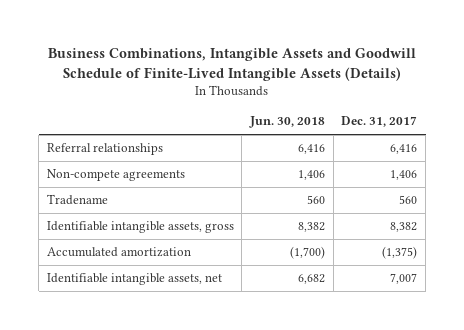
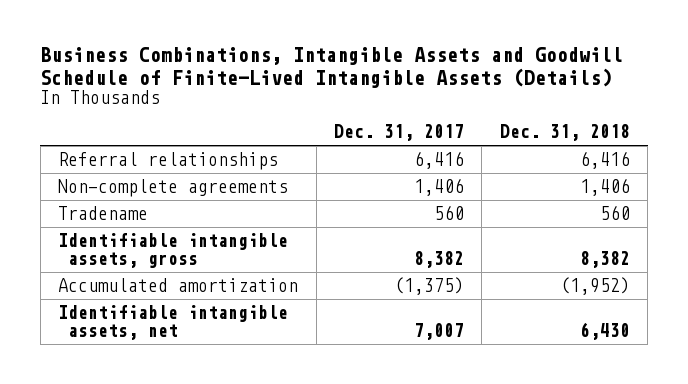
- | Jun. 30, 2018 | Dec. 31, 2017
+ | Dec. 31, 2017 | Dec. 31, 2018
- Non-compete agreements | 1,406 | 1,406
+ Non-complete agreements | 1,406 | 1,406

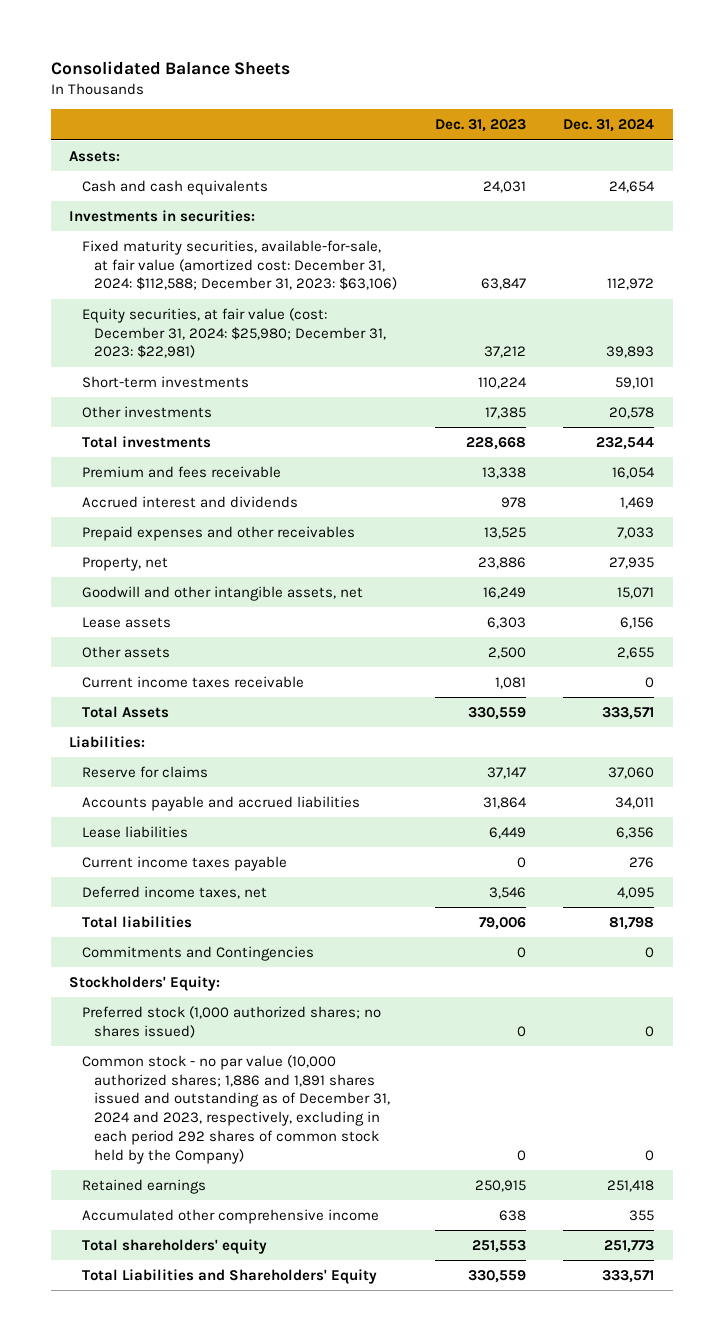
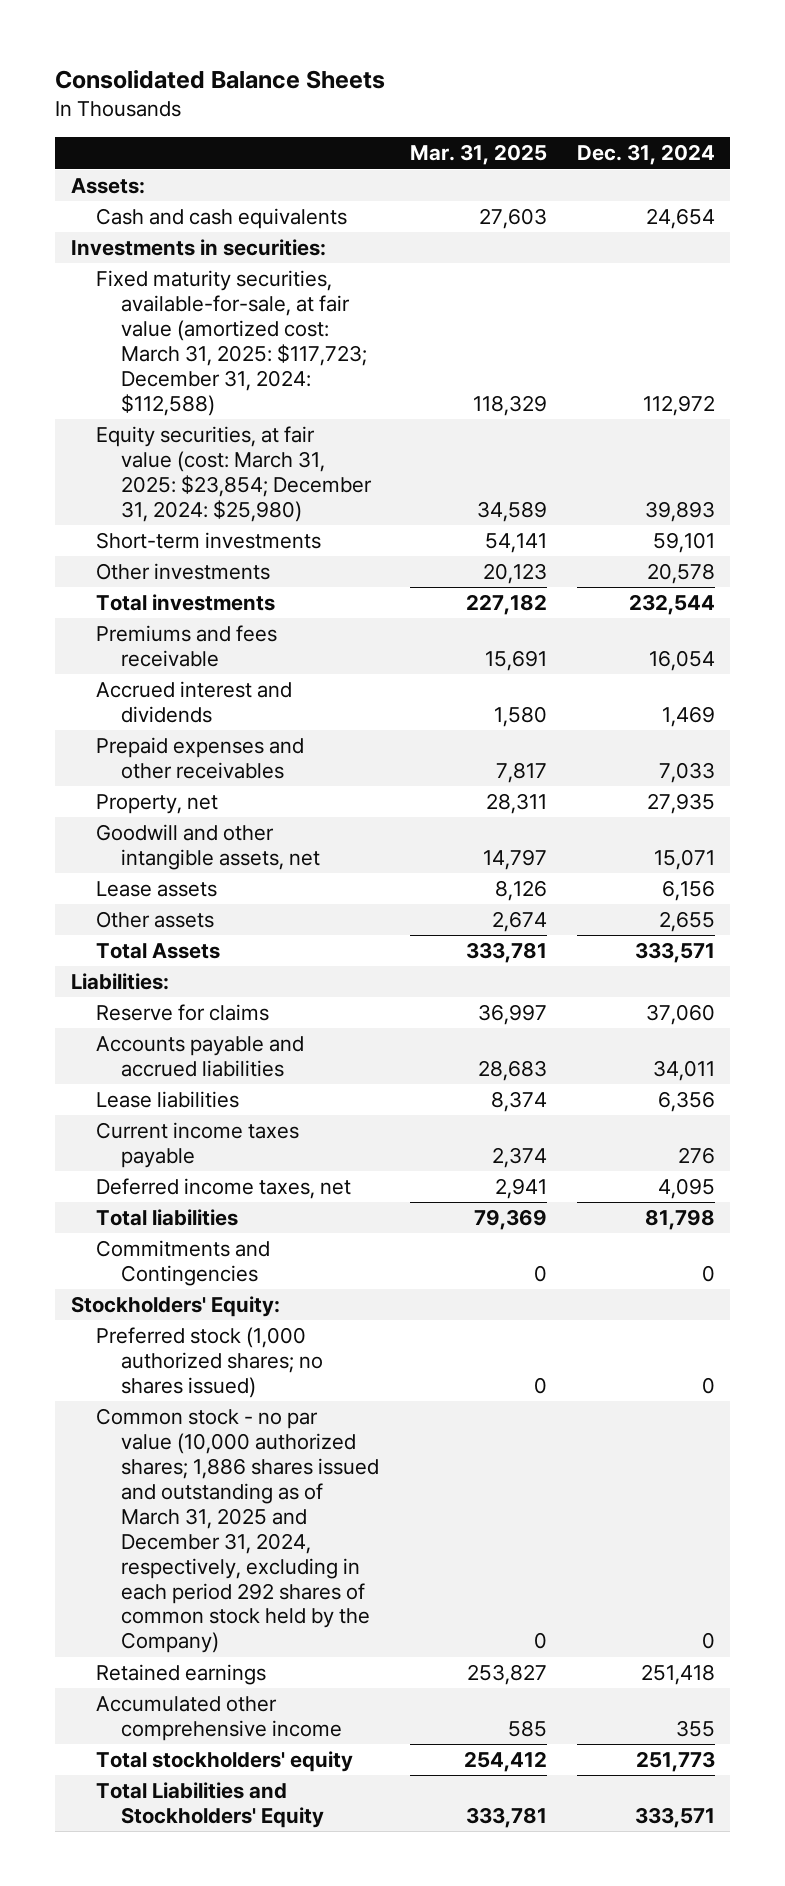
- | Dec. 31, 2023 | Dec. 31, 2024
+ | Mar. 31, 2025 | Dec. 31, 2024
- Fixed maturity securities, available-for-sale, at fair value (amortized cost: December 31, 2024: $112,588; December 31, 2023: $63,106) | 63,847 | 112,972
- Equity securities, at fair value (cost: December 31, 2024: $25,980; December 31, 2023: $22,981) | 37,212 | 39,893
+ Fixed maturity securities, available-for-sale, at fair value (amortized cost: March 31, 2025: $117,723; December 31, 2024: $112,588) | 118,329 | 112,972
+ Equity securities, at fair value (cost: March 31, 2025: $23,854; December 31, 2024: $25,980) | 34,589 | 39,893
- Premium and fees receivable | 13,338 | 16,054
+ Premiums and fees receivable | 15,691 | 16,054
- Current income taxes receivable | 1,081 | 0
- Common stock - no par value (10,000 authorized shares; 1,886 and 1,891 shares issued and outstanding as of December 31, 2024 and 2023, respectively, excluding in each period 292 shares of common stock held by the Company) | 0 | 0
+ Common stock - no par value (10,000 authorized shares; 1,886 shares issued and outstanding as of March 31, 2025 and December 31, 2024, respectively, excluding in each period 292 shares of common stock held by the Company) | 0 | 0
- Total shareholders' equity | 251,553 | 251,773
- Total Liabilities and Shareholders' Equity | 330,559 | 333,571
+ Total stockholders' equity | 254,412 | 251,773
+ Total Liabilities and Stockholders' Equity | 333,781 | 333,571

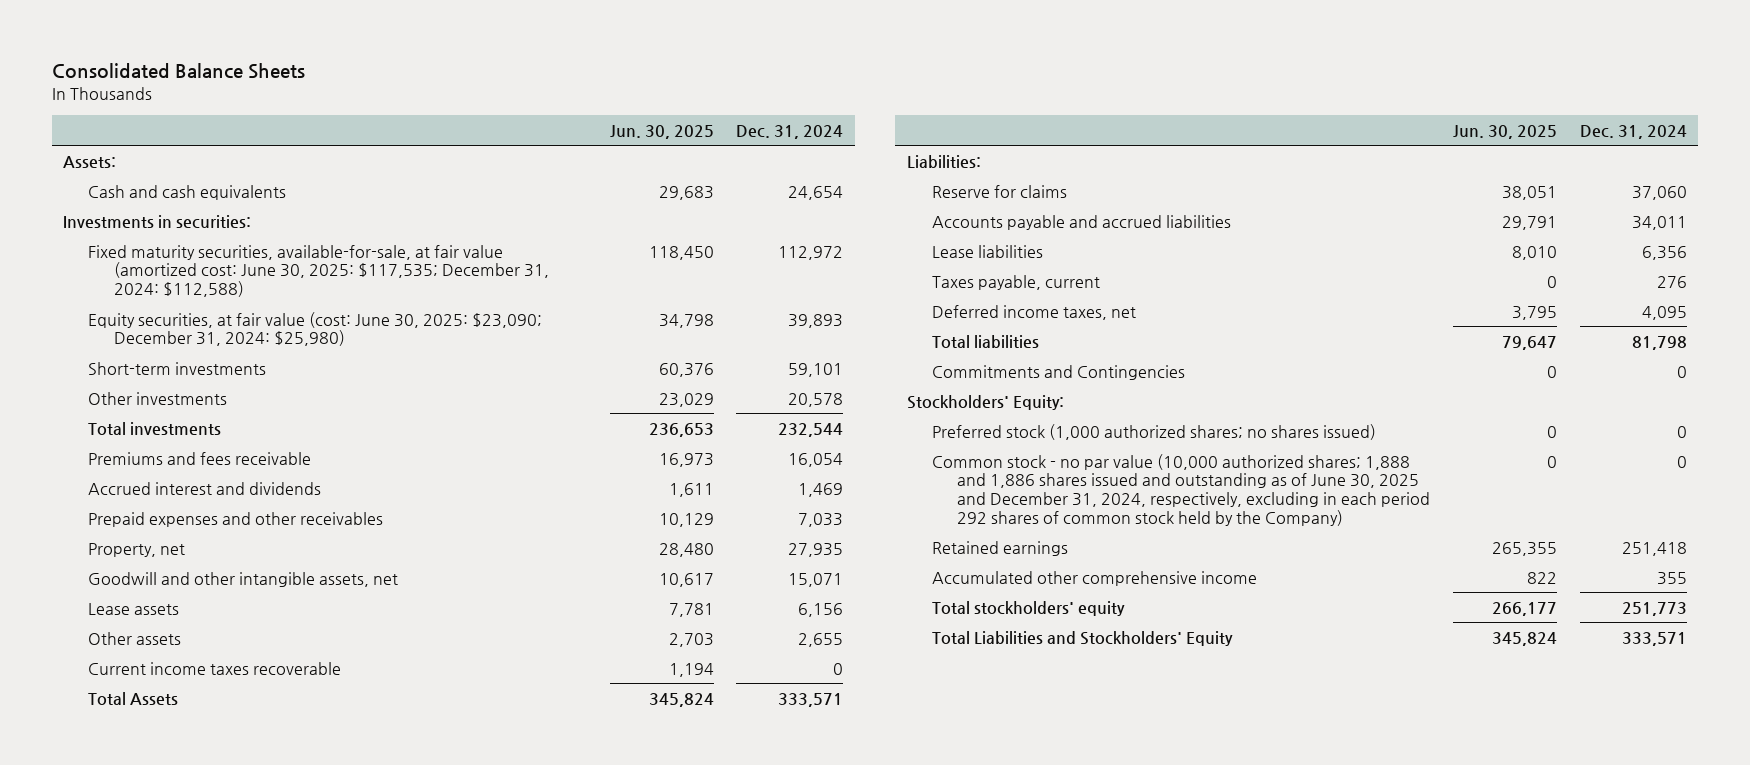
- | Mar. 31, 2025 | Dec. 31, 2024
+ | Jun. 30, 2025 | Dec. 31, 2024
- Fixed maturity securities, available-for-sale, at fair value (amortized cost: March 31, 2025: $117,723; December 31, 2024: $112,588) | 118,329 | 112,972
- Equity securities, at fair value (cost: March 31, 2025: $23,854; December 31, 2024: $25,980) | 34,589 | 39,893
+ Fixed maturity securities, available-for-sale, at fair value (amortized cost: June 30, 2025: $117,535; December 31, 2024: $112,588) | 118,450 | 112,972
+ Equity securities, at fair value (cost: June 30, 2025: $23,090; December 31, 2024: $25,980) | 34,798 | 39,893
+ Current income taxes recoverable | 1,194 | 0
- Current income taxes payable | 2,374 | 276
+ Taxes payable, current | 0 | 276
- Common stock - no par value (10,000 authorized shares; 1,886 shares issued and outstanding as of March 31, 2025 and December 31, 2024, respectively, excluding in each period 292 shares of common stock held by the Company) | 0 | 0
+ Common stock - no par value (10,000 authorized shares; 1,888 and 1,886 shares issued and outstanding as of June 30, 2025 and December 31, 2024, respectively, excluding in each period 292 shares of common stock held by the Company) | 0 | 0

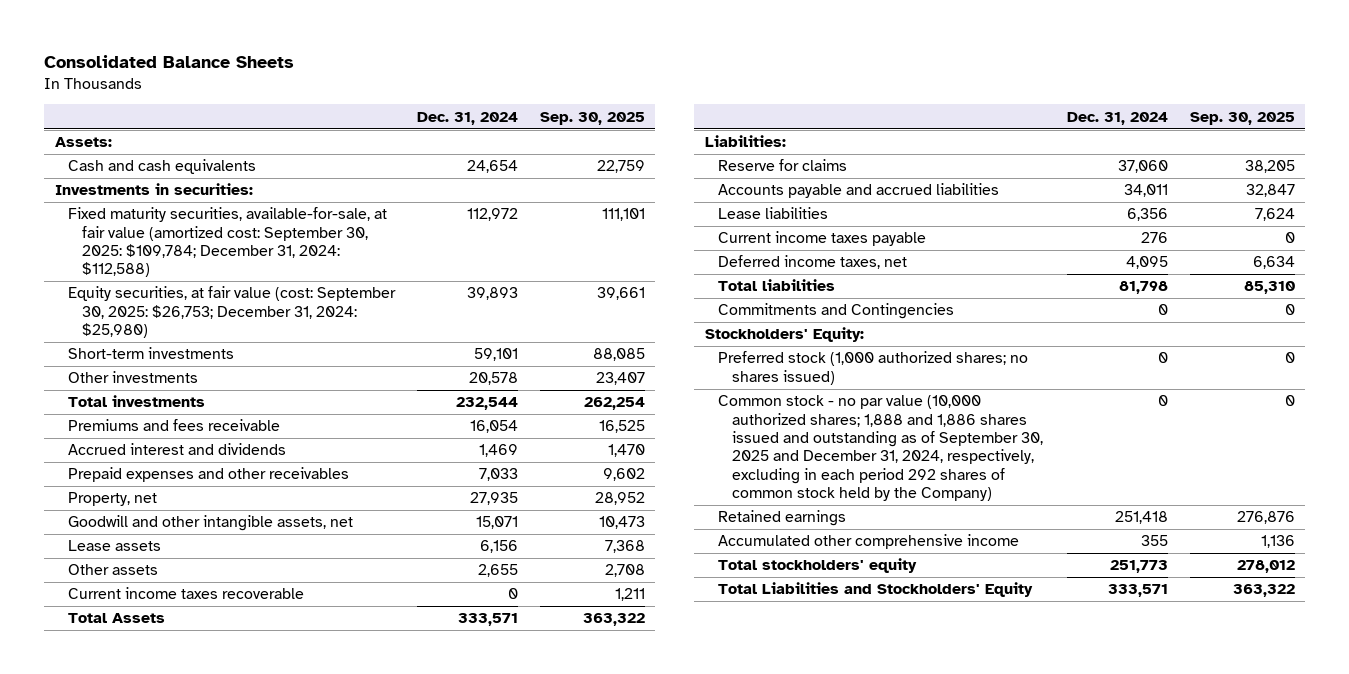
- | Jun. 30, 2025 | Dec. 31, 2024
+ | Dec. 31, 2024 | Sep. 30, 2025
- Fixed maturity securities, available-for-sale, at fair value (amortized cost: June 30, 2025: $117,535; December 31, 2024: $112,588) | 118,450 | 112,972
- Equity securities, at fair value (cost: June 30, 2025: $23,090; December 31, 2024: $25,980) | 34,798 | 39,893
+ Fixed maturity securities, available-for-sale, at fair value (amortized cost: September 30, 2025: $109,784; December 31, 2024: $112,588) | 112,972 | 111,101
+ Equity securities, at fair value (cost: September 30, 2025: $26,753; December 31, 2024: $25,980) | 39,893 | 39,661
- Taxes payable, current | 0 | 276
+ Current income taxes payable | 276 | 0
- Common stock - no par value (10,000 authorized shares; 1,888 and 1,886 shares issued and outstanding as of June 30, 2025 and December 31, 2024, respectively, excluding in each period 292 shares of common stock held by the Company) | 0 | 0
+ Common stock - no par value (10,000 authorized shares; 1,888 and 1,886 shares issued and outstanding as of September 30, 2025 and December 31, 2024, respectively, excluding in each period 292 shares of common stock held by the Company) | 0 | 0

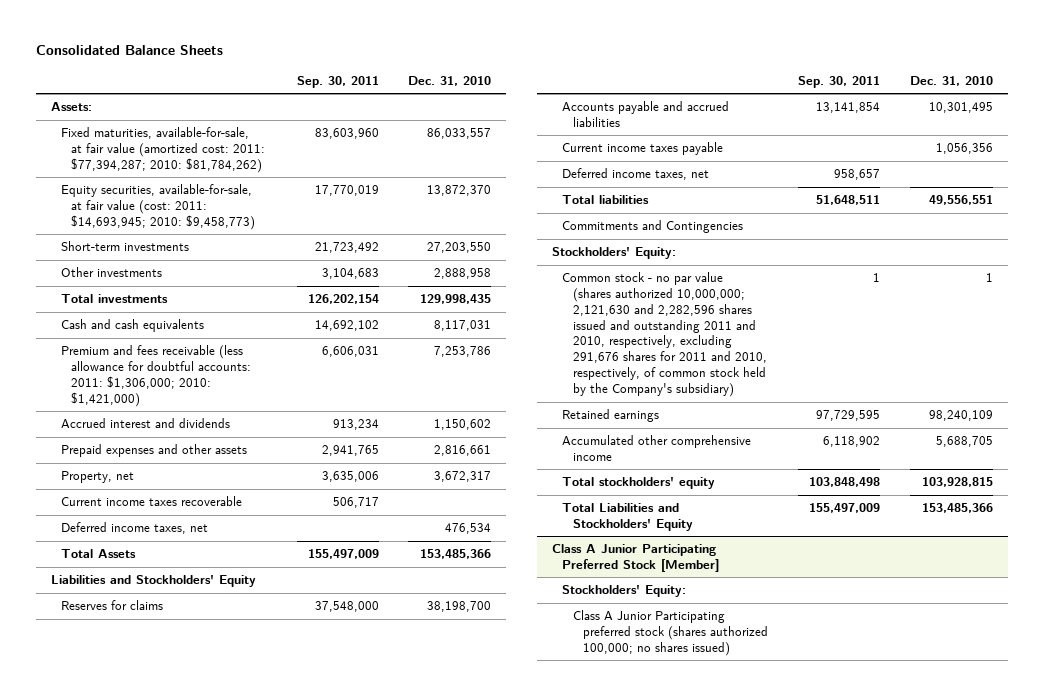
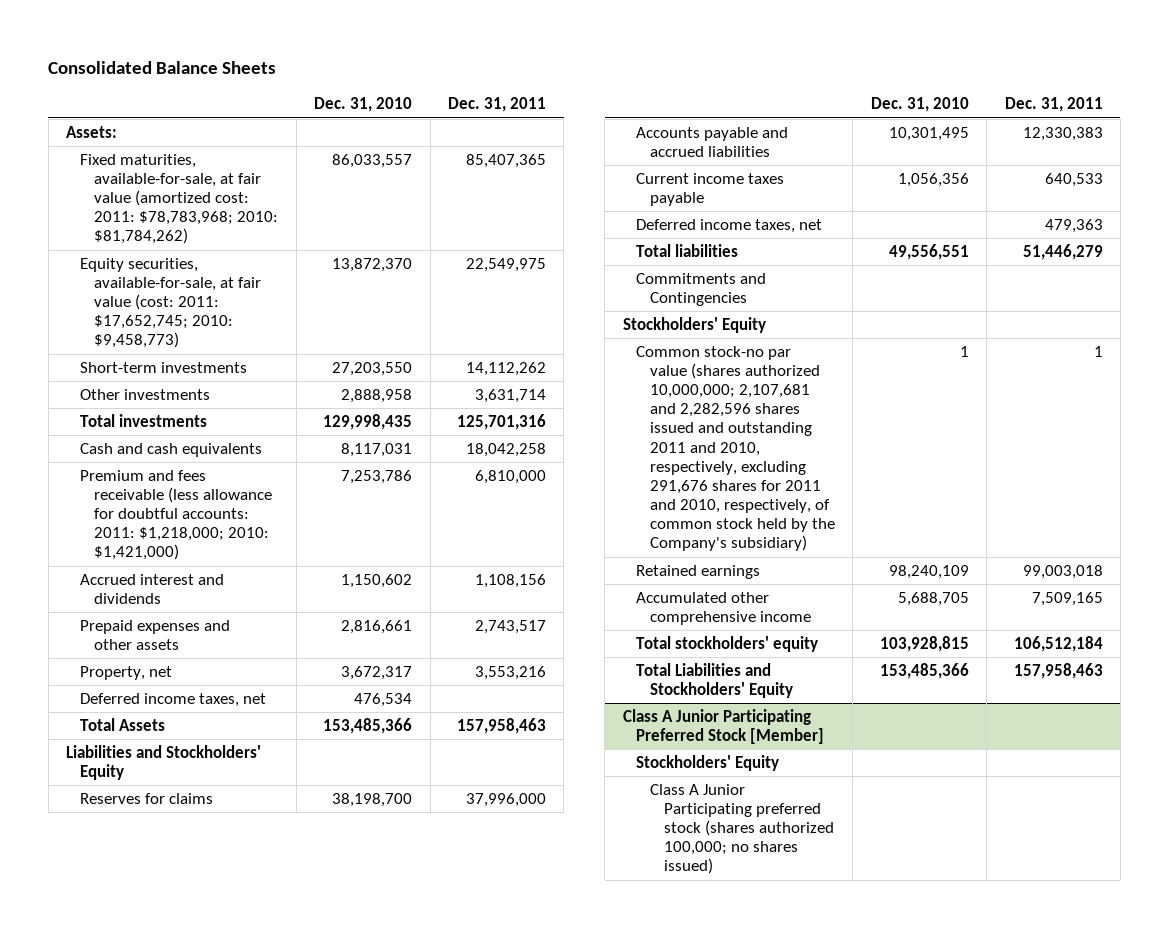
- | Sep. 30, 2011 | Dec. 31, 2010
+ | Dec. 31, 2010 | Dec. 31, 2011
- Fixed maturities, available-for-sale, at fair value (amortized cost: 2011: $77,394,287; 2010: $81,784,262) | 83,603,960 | 86,033,557
- Equity securities, available-for-sale, at fair value (cost: 2011: $14,693,945; 2010: $9,458,773) | 17,770,019 | 13,872,370
+ Fixed maturities, available-for-sale, at fair value (amortized cost: 2011: $78,783,968; 2010: $81,784,262) | 86,033,557 | 85,407,365
+ Equity securities, available-for-sale, at fair value (cost: 2011: $17,652,745; 2010: $9,458,773) | 13,872,370 | 22,549,975
- Premium and fees receivable (less allowance for doubtful accounts: 2011: $1,306,000; 2010: $1,421,000) | 6,606,031 | 7,253,786
+ Premium and fees receivable (less allowance for doubtful accounts: 2011: $1,218,000; 2010: $1,421,000) | 7,253,786 | 6,810,000
- Current income taxes recoverable | 506,717 |
- Stockholders' Equity:
- Common stock - no par value (shares authorized 10,000,000; 2,121,630 and 2,282,596 shares issued and outstanding 2011 and 2010, respectively, excluding 291,676 shares for 2011 and 2010, respectively, of common stock held by the Company's subsidiary) | 1 | 1
+ Stockholders' Equity
+ Common stock-no par value (shares authorized 10,000,000; 2,107,681 and 2,282,596 shares issued and outstanding 2011 and 2010, respectively, excluding 291,676 shares for 2011 and 2010, respectively, of common stock held by the Company's subsidiary) | 1 | 1
@ Class A Junior Participating Preferred Stock [Member]
- Stockholders' Equity:
+ Stockholders' Equity

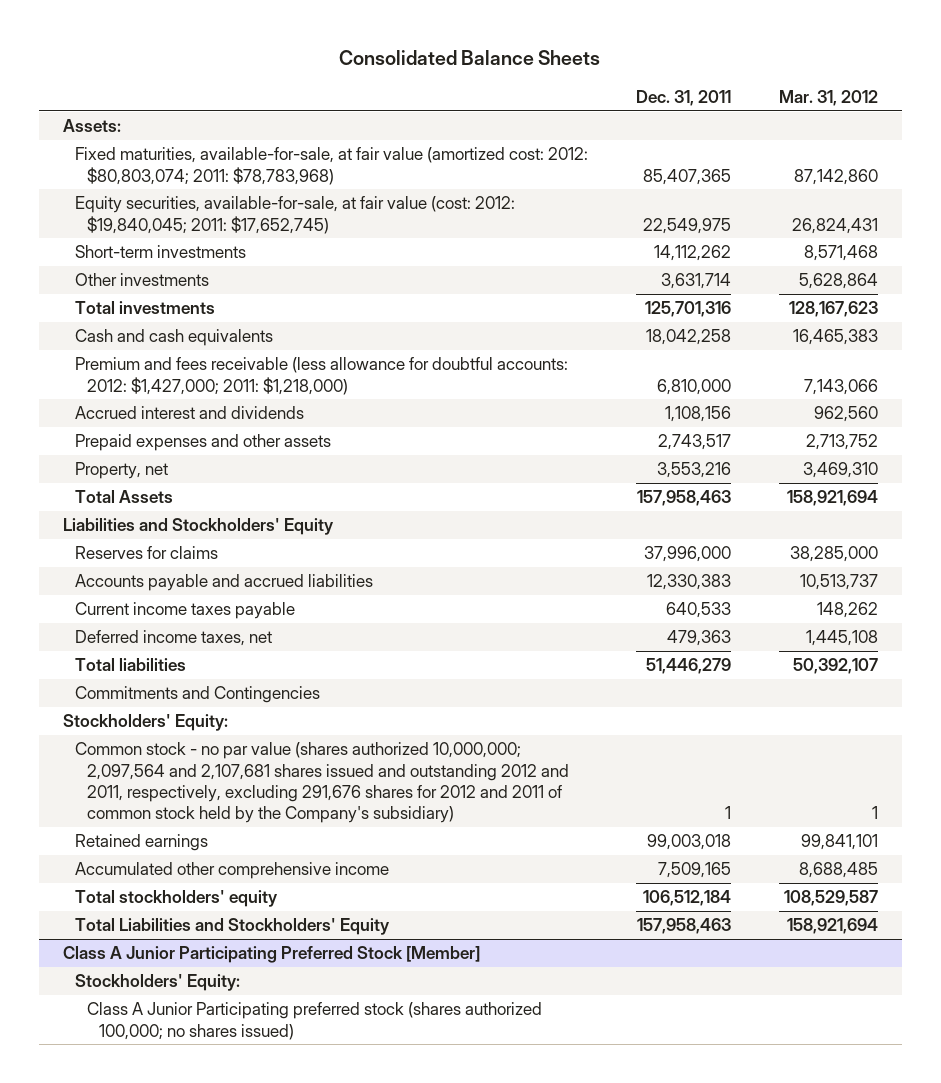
- | Dec. 31, 2010 | Dec. 31, 2011
+ | Dec. 31, 2011 | Mar. 31, 2012
- Fixed maturities, available-for-sale, at fair value (amortized cost: 2011: $78,783,968; 2010: $81,784,262) | 86,033,557 | 85,407,365
- Equity securities, available-for-sale, at fair value (cost: 2011: $17,652,745; 2010: $9,458,773) | 13,872,370 | 22,549,975
+ Fixed maturities, available-for-sale, at fair value (amortized cost: 2012: $80,803,074; 2011: $78,783,968) | 85,407,365 | 87,142,860
+ Equity securities, available-for-sale, at fair value (cost: 2012: $19,840,045; 2011: $17,652,745) | 22,549,975 | 26,824,431
- Premium and fees receivable (less allowance for doubtful accounts: 2011: $1,218,000; 2010: $1,421,000) | 7,253,786 | 6,810,000
+ Premium and fees receivable (less allowance for doubtful accounts: 2012: $1,427,000; 2011: $1,218,000) | 6,810,000 | 7,143,066
- Deferred income taxes, net | 476,534 |
- Stockholders' Equity
- Common stock-no par value (shares authorized 10,000,000; 2,107,681 and 2,282,596 shares issued and outstanding 2011 and 2010, respectively, excluding 291,676 shares for 2011 and 2010, respectively, of common stock held by the Company's subsidiary) | 1 | 1
+ Stockholders' Equity:
+ Common stock - no par value (shares authorized 10,000,000; 2,097,564 and 2,107,681 shares issued and outstanding 2012 and 2011, respectively, excluding 291,676 shares for 2012 and 2011 of common stock held by the Company's subsidiary) | 1 | 1
@ Class A Junior Participating Preferred Stock [Member]
- Stockholders' Equity
+ Stockholders' Equity:

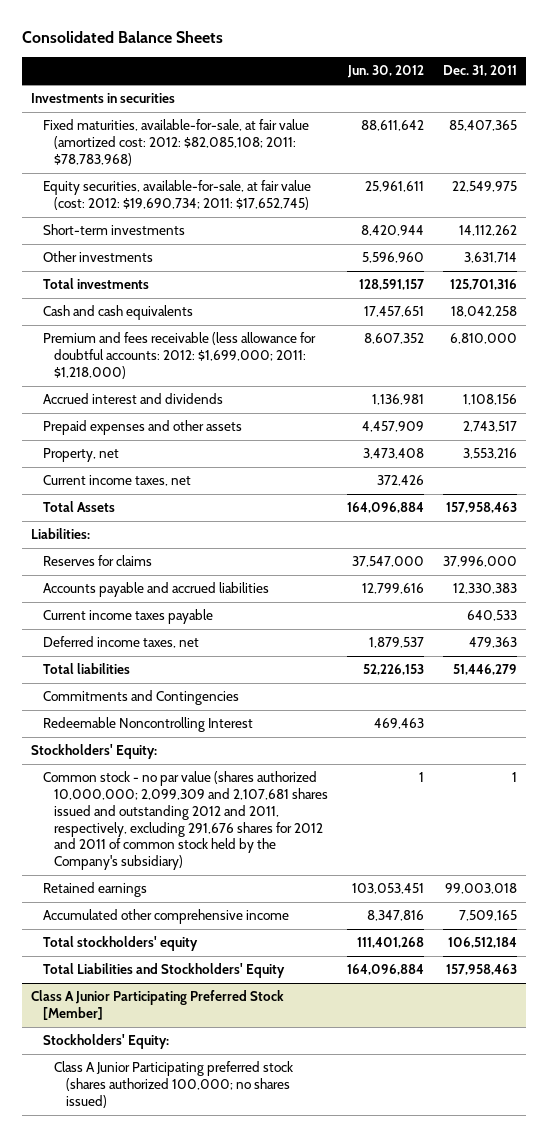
- | Dec. 31, 2011 | Mar. 31, 2012
+ | Jun. 30, 2012 | Dec. 31, 2011
- Assets:
- Fixed maturities, available-for-sale, at fair value (amortized cost: 2012: $80,803,074; 2011: $78,783,968) | 85,407,365 | 87,142,860
- Equity securities, available-for-sale, at fair value (cost: 2012: $19,840,045; 2011: $17,652,745) | 22,549,975 | 26,824,431
+ Investments in securities
+ Fixed maturities, available-for-sale, at fair value (amortized cost: 2012: $82,085,108; 2011: $78,783,968) | 88,611,642 | 85,407,365
+ Equity securities, available-for-sale, at fair value (cost: 2012: $19,690,734; 2011: $17,652,745) | 25,961,611 | 22,549,975
- Premium and fees receivable (less allowance for doubtful accounts: 2012: $1,427,000; 2011: $1,218,000) | 6,810,000 | 7,143,066
+ Premium and fees receivable (less allowance for doubtful accounts: 2012: $1,699,000; 2011: $1,218,000) | 8,607,352 | 6,810,000
+ Current income taxes, net | 372,426 |
- Liabilities and Stockholders' Equity
+ Liabilities:
+ Redeemable Noncontrolling Interest | 469,463 |
- Common stock - no par value (shares authorized 10,000,000; 2,097,564 and 2,107,681 shares issued and outstanding 2012 and 2011, respectively, excluding 291,676 shares for 2012 and 2011 of common stock held by the Company's subsidiary) | 1 | 1
+ Common stock - no par value (shares authorized 10,000,000; 2,099,309 and 2,107,681 shares issued and outstanding 2012 and 2011, respectively, excluding 291,676 shares for 2012 and 2011 of common stock held by the Company's subsidiary) | 1 | 1

